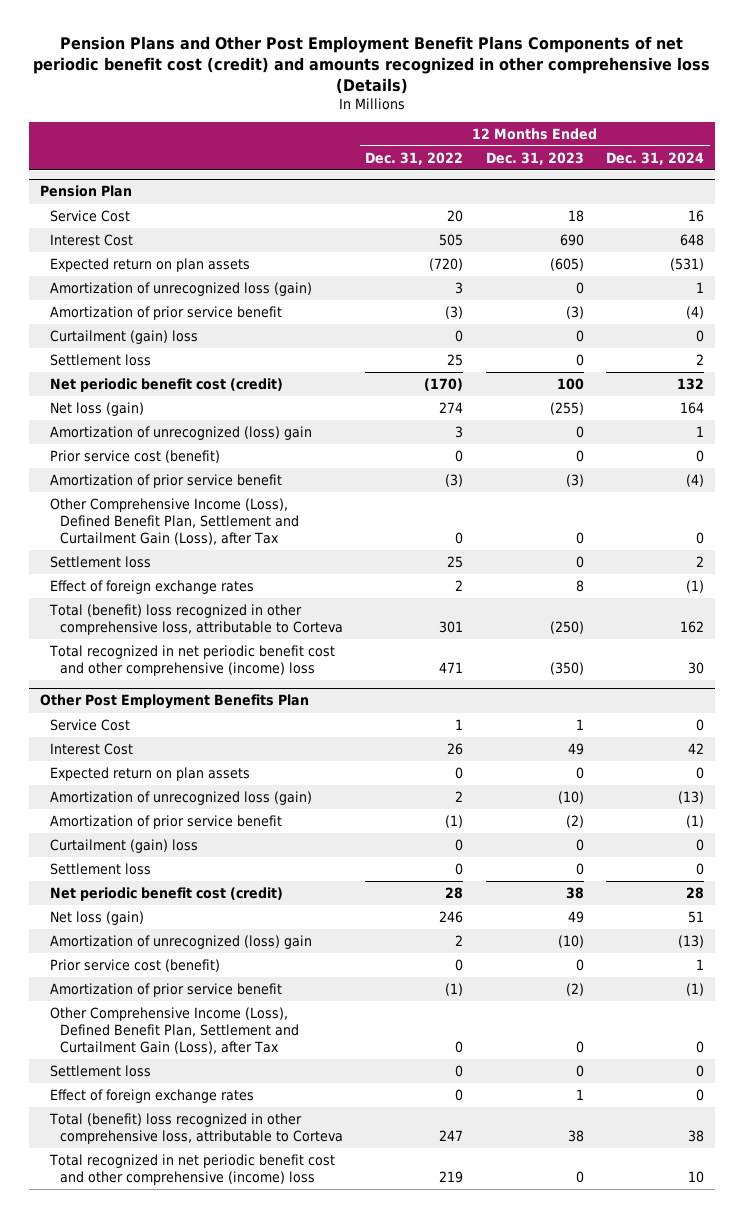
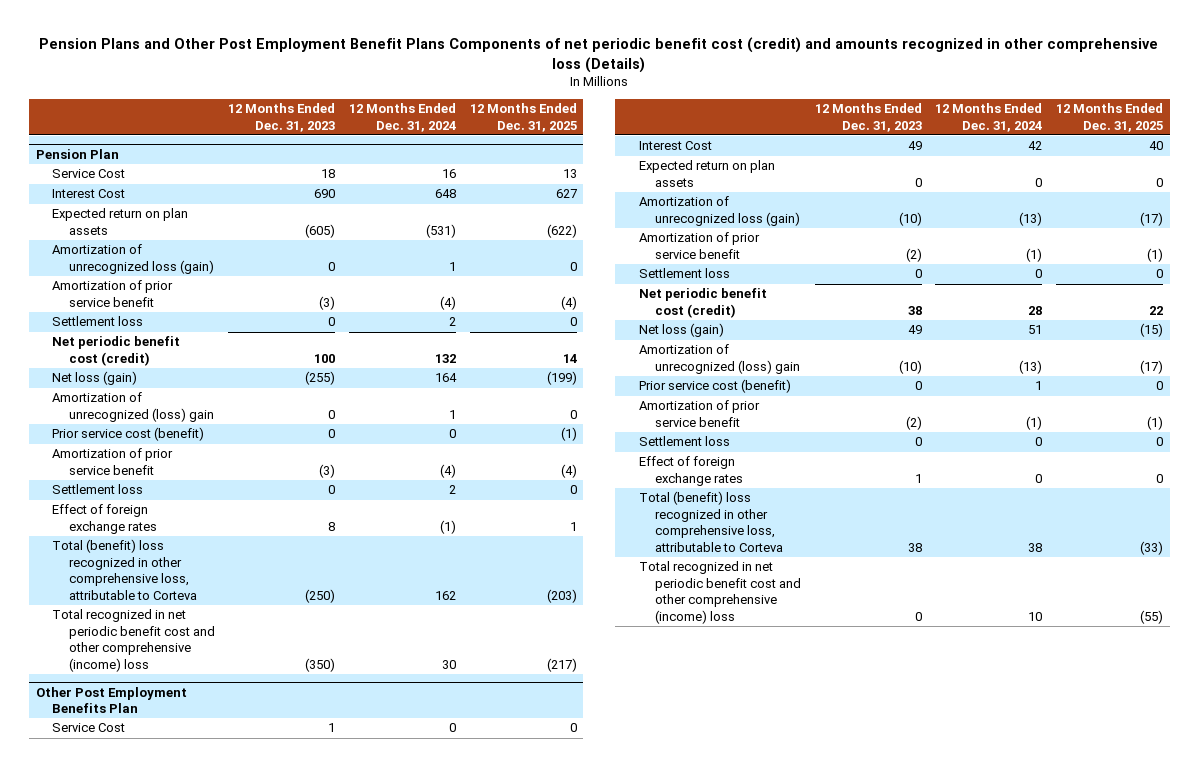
- | 12 Months Ended Dec. 31, 2022 | 12 Months Ended Dec. 31, 2023 | 12 Months Ended Dec. 31, 2024
+ | 12 Months Ended Dec. 31, 2023 | 12 Months Ended Dec. 31, 2024 | 12 Months Ended Dec. 31, 2025
@ Pension Plan
- Curtailment (gain) loss | 0 | 0 | 0
- Other Comprehensive Income (Loss), Defined Benefit Plan, Settlement and Curtailment Gain (Loss), after Tax | 0 | 0 | 0
@ Other Post Employment Benefits Plan
- Curtailment (gain) loss | 0 | 0 | 0
- Other Comprehensive Income (Loss), Defined Benefit Plan, Settlement and Curtailment Gain (Loss), after Tax | 0 | 0 | 0

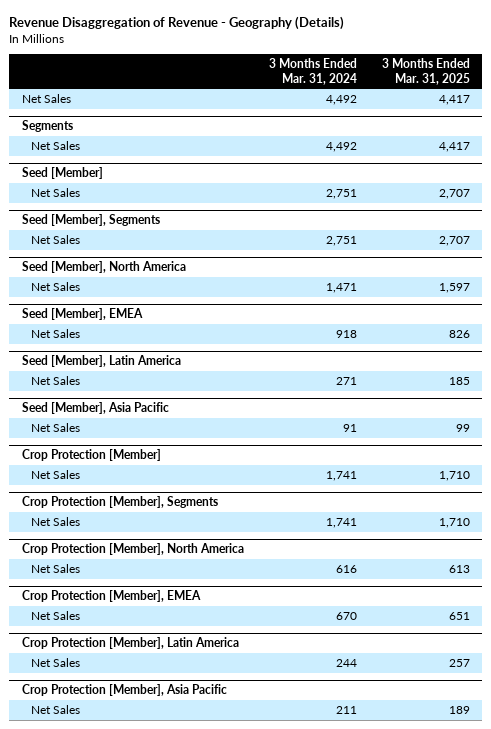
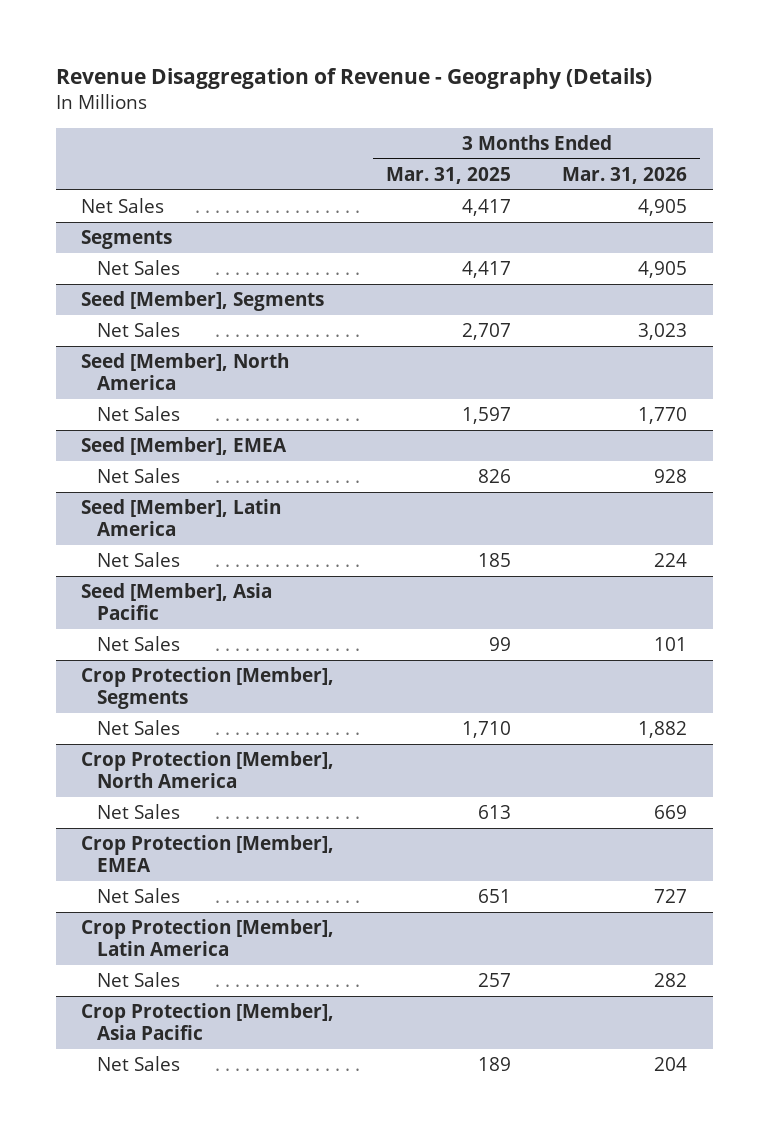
- | 3 Months Ended Mar. 31, 2024 | 3 Months Ended Mar. 31, 2025
+ | 3 Months Ended Mar. 31, 2025 | 3 Months Ended Mar. 31, 2026
- Seed [Member]
- Net Sales | 2,751 | 2,707
- Crop Protection [Member]
- Net Sales | 1,741 | 1,710

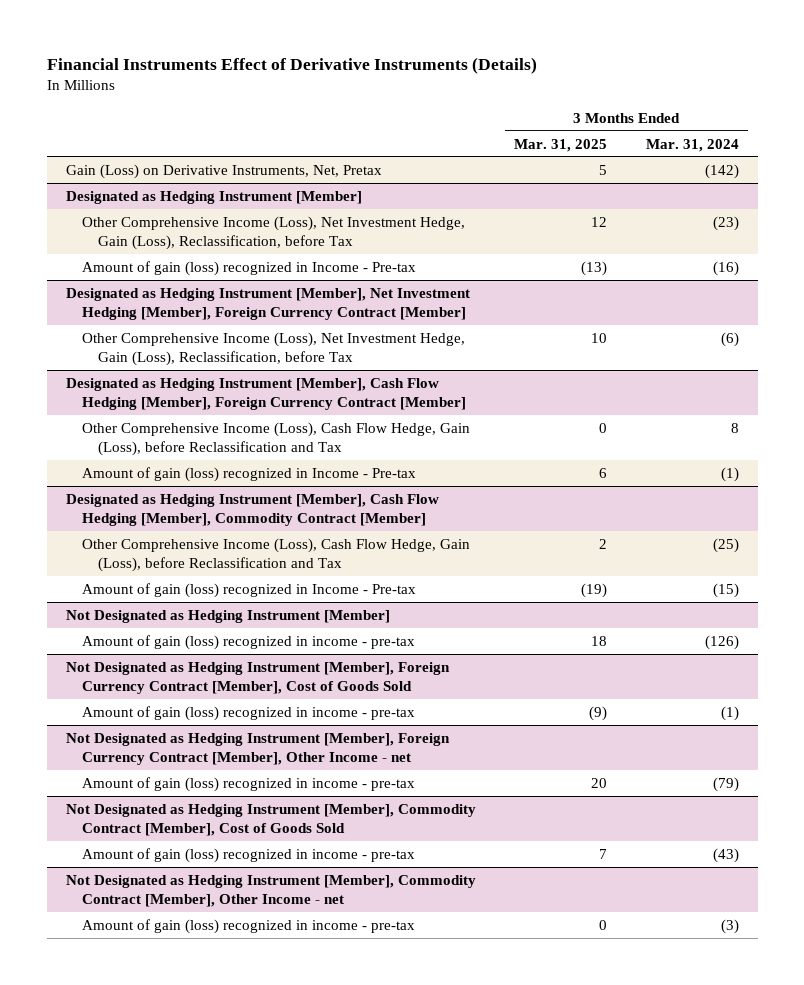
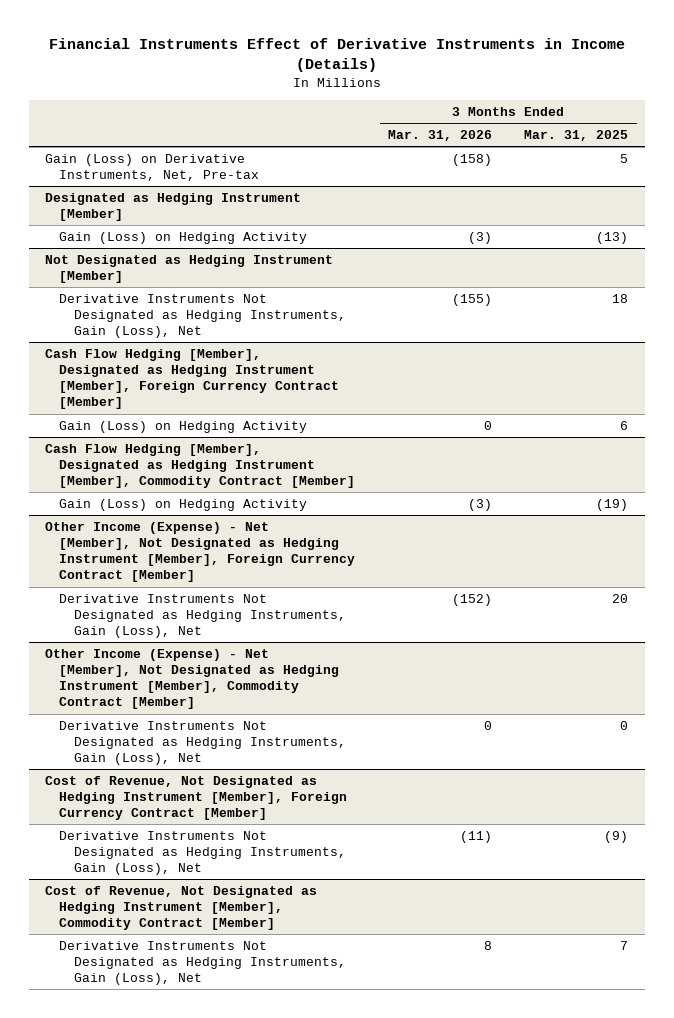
- Financial Instruments Effect of Derivative Instruments (Details)
+ Financial Instruments Effect of Derivative Instruments in Income (Details)
- | 3 Months Ended Mar. 31, 2025 | 3 Months Ended Mar. 31, 2024
+ | 3 Months Ended Mar. 31, 2026 | 3 Months Ended Mar. 31, 2025
- Gain (Loss) on Derivative Instruments, Net, Pretax | 5 | (142)
+ Gain (Loss) on Derivative Instruments, Net, Pre-tax | (158) | 5
@ Designated as Hedging Instrument [Member]
- Other Comprehensive Income (Loss), Net Investment Hedge, Gain (Loss), Reclassification, before Tax | 12 | (23)
- Amount of gain (loss) recognized in Income - Pre-tax | (13) | (16)
- Designated as Hedging Instrument [Member], Net Investment Hedging [Member], Foreign Currency Contract [Member]
- Other Comprehensive Income (Loss), Net Investment Hedge, Gain (Loss), Reclassification, before Tax | 10 | (6)
- Designated as Hedging Instrument [Member], Cash Flow Hedging [Member], Foreign Currency Contract [Member]
- Other Comprehensive Income (Loss), Cash Flow Hedge, Gain (Loss), before Reclassification and Tax | 0 | 8
- Amount of gain (loss) recognized in Income - Pre-tax | 6 | (1)
- Designated as Hedging Instrument [Member], Cash Flow Hedging [Member], Commodity Contract [Member]
- Other Comprehensive Income (Loss), Cash Flow Hedge, Gain (Loss), before Reclassification and Tax | 2 | (25)
- Amount of gain (loss) recognized in Income - Pre-tax | (19) | (15)
@ Designated as Hedging Instrument [Member]
+ Gain (Loss) on Hedging Activity | (3) | (13)
@ Not Designated as Hedging Instrument [Member]
- Amount of gain (loss) recognized in income - pre-tax | 18 | (126)
- Not Designated as Hedging Instrument [Member], Foreign Currency Contract [Member], Cost of Goods Sold
- Amount of gain (loss) recognized in income - pre-tax | (9) | (1)
- Not Designated as Hedging Instrument [Member], Foreign Currency Contract [Member], Other Income - net
- Amount of gain (loss) recognized in income - pre-tax | 20 | (79)
- Not Designated as Hedging Instrument [Member], Commodity Contract [Member], Cost of Goods Sold
- Amount of gain (loss) recognized in income - pre-tax | 7 | (43)
- Not Designated as Hedging Instrument [Member], Commodity Contract [Member], Other Income - net
- Amount of gain (loss) recognized in income - pre-tax | 0 | (3)
@ Not Designated as Hedging Instrument [Member]
+ Derivative Instruments Not Designated as Hedging Instruments, Gain (Loss), Net | (155) | 18
+ Cash Flow Hedging [Member], Designated as Hedging Instrument [Member], Foreign Currency Contract [Member]
+ Gain (Loss) on Hedging Activity | 0 | 6
+ Cash Flow Hedging [Member], Designated as Hedging Instrument [Member], Commodity Contract [Member]
+ Gain (Loss) on Hedging Activity | (3) | (19)
+ Other Income (Expense) - Net [Member], Not Designated as Hedging Instrument [Member], Foreign Currency Contract [Member]
+ Derivative Instruments Not Designated as Hedging Instruments, Gain (Loss), Net | (152) | 20
+ Other Income (Expense) - Net [Member], Not Designated as Hedging Instrument [Member], Commodity Contract [Member]
+ Derivative Instruments Not Designated as Hedging Instruments, Gain (Loss), Net | 0 | 0
+ Cost of Revenue, Not Designated as Hedging Instrument [Member], Foreign Currency Contract [Member]
+ Derivative Instruments Not Designated as Hedging Instruments, Gain (Loss), Net | (11) | (9)
+ Cost of Revenue, Not Designated as Hedging Instrument [Member], Commodity Contract [Member]
+ Derivative Instruments Not Designated as Hedging Instruments, Gain (Loss), Net | 8 | 7

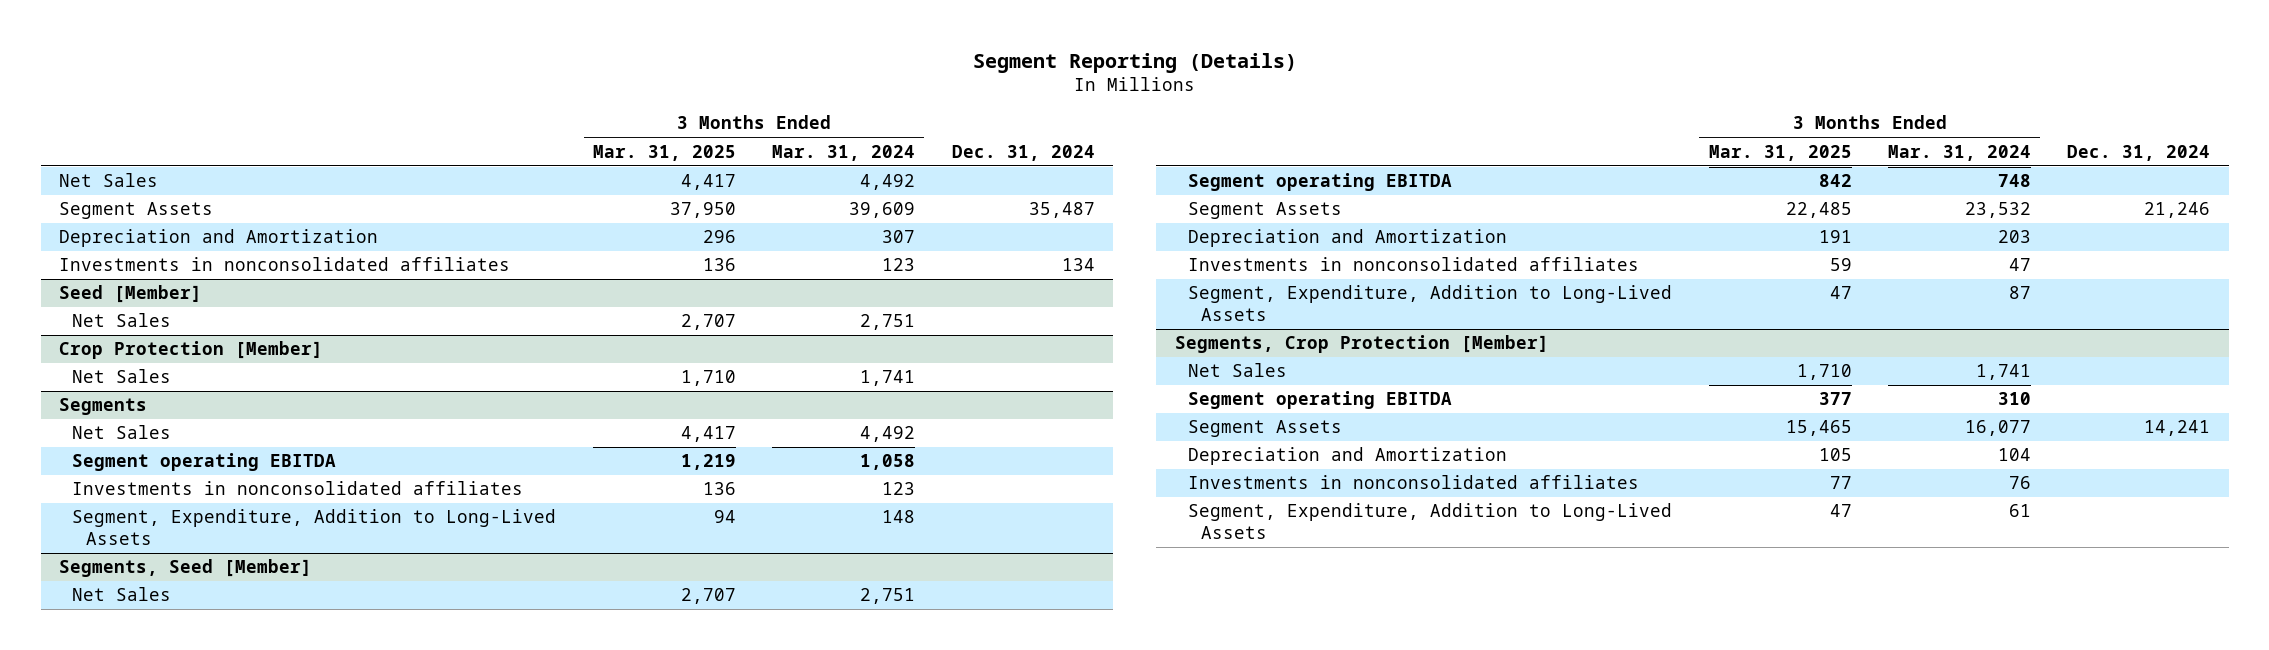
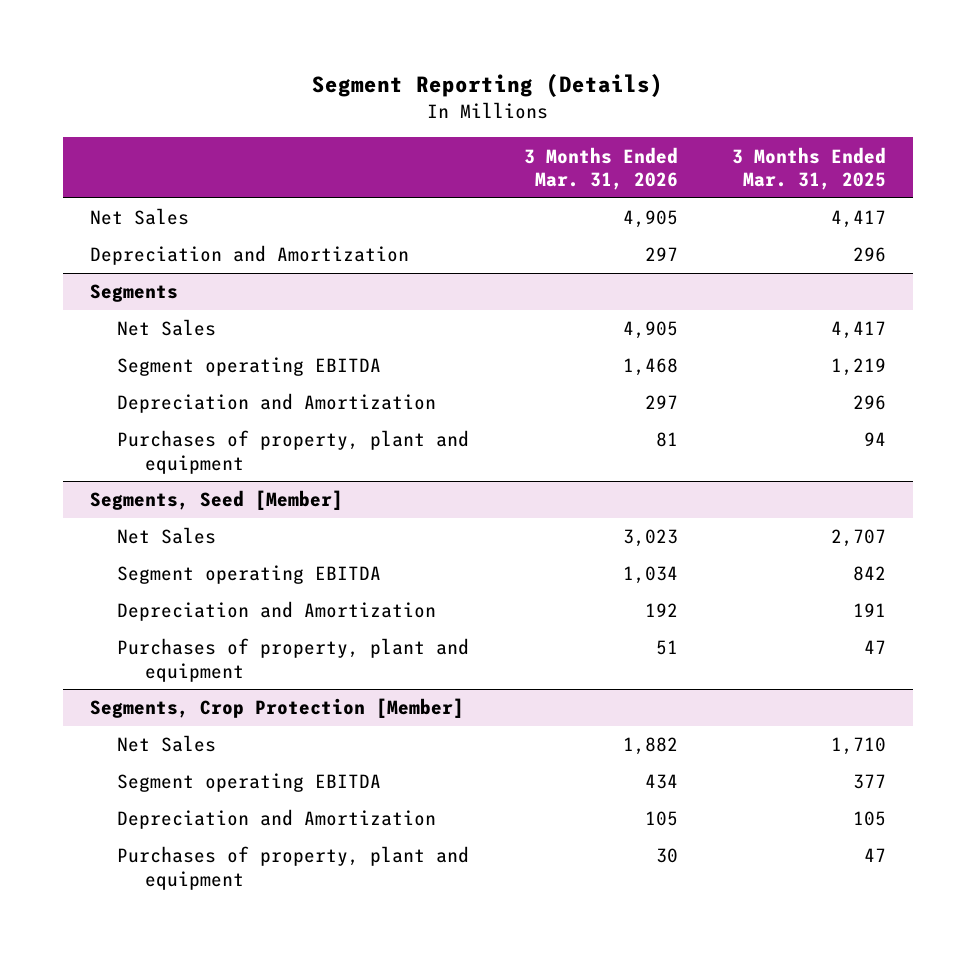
- | 3 Months Ended Mar. 31, 2025 | 3 Months Ended Mar. 31, 2024 | Dec. 31, 2024
+ | 3 Months Ended Mar. 31, 2026 | 3 Months Ended Mar. 31, 2025
- Segment Assets | 37,950 | 39,609 | 35,487
- Investments in nonconsolidated affiliates | 136 | 123 | 134
- Seed [Member]
- Net Sales | 2,707 | 2,751 |
- Crop Protection [Member]
- Net Sales | 1,710 | 1,741 |
@ Segments
- Investments in nonconsolidated affiliates | 136 | 123 |
- Segment, Expenditure, Addition to Long-Lived Assets | 94 | 148 |
+ Depreciation and Amortization | 297 | 296
+ Purchases of property, plant and equipment | 81 | 94
@ Segments, Seed [Member]
- Segment Assets | 22,485 | 23,532 | 21,246
- Investments in nonconsolidated affiliates | 59 | 47 |
- Segment, Expenditure, Addition to Long-Lived Assets | 47 | 87 |
+ Purchases of property, plant and equipment | 51 | 47
@ Segments, Crop Protection [Member]
- Segment Assets | 15,465 | 16,077 | 14,241
- Investments in nonconsolidated affiliates | 77 | 76 |
- Segment, Expenditure, Addition to Long-Lived Assets | 47 | 61 |
+ Purchases of property, plant and equipment | 30 | 47

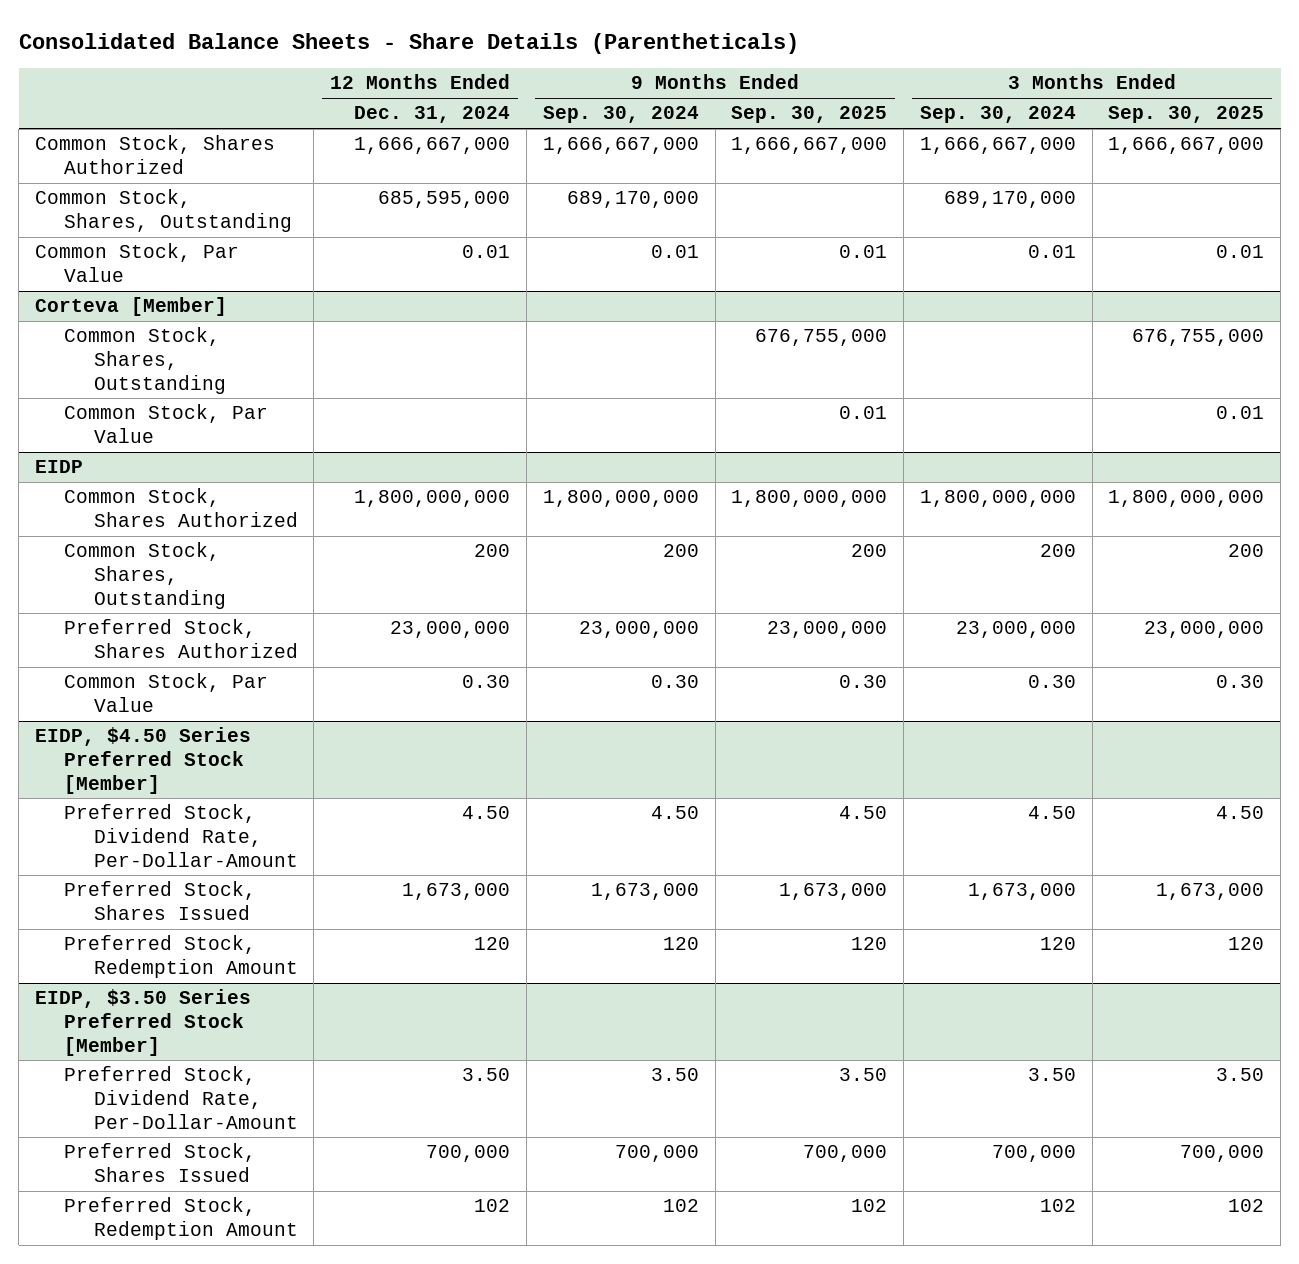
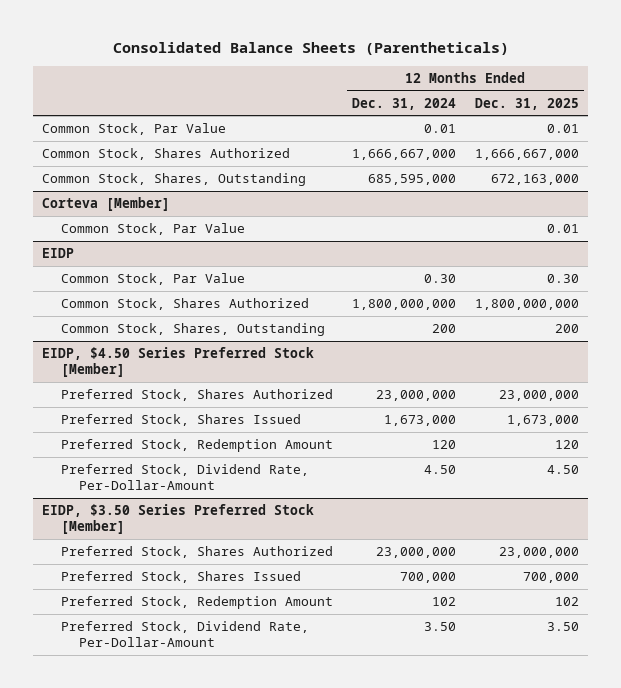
- Consolidated Balance Sheets - Share Details (Parentheticals)
+ Consolidated Balance Sheets (Parentheticals)
- | 12 Months Ended Dec. 31, 2024 | 9 Months Ended Sep. 30, 2024 | 9 Months Ended Sep. 30, 2025 | 3 Months Ended Sep. 30, 2024 | 3 Months Ended Sep. 30, 2025
+ | 12 Months Ended Dec. 31, 2024 | 12 Months Ended Dec. 31, 2025
moved up: Common Stock, Par Value | 0.01 | 0.01
@ Corteva [Member]
- Common Stock, Shares, Outstanding | | | 676,755,000 | | 676,755,000
@ EIDP
moved up: Common Stock, Par Value | 0.30 | 0.30
- Preferred Stock, Shares Authorized | 23,000,000 | 23,000,000 | 23,000,000 | 23,000,000 | 23,000,000
@ EIDP, $4.50 Series Preferred Stock [Member]
+ Preferred Stock, Shares Authorized | 23,000,000 | 23,000,000
moved down: Preferred Stock, Dividend Rate, Per-Dollar-Amount | 4.50 | 4.50
@ EIDP, $3.50 Series Preferred Stock [Member]
+ Preferred Stock, Shares Authorized | 23,000,000 | 23,000,000
moved down: Preferred Stock, Dividend Rate, Per-Dollar-Amount | 3.50 | 3.50

